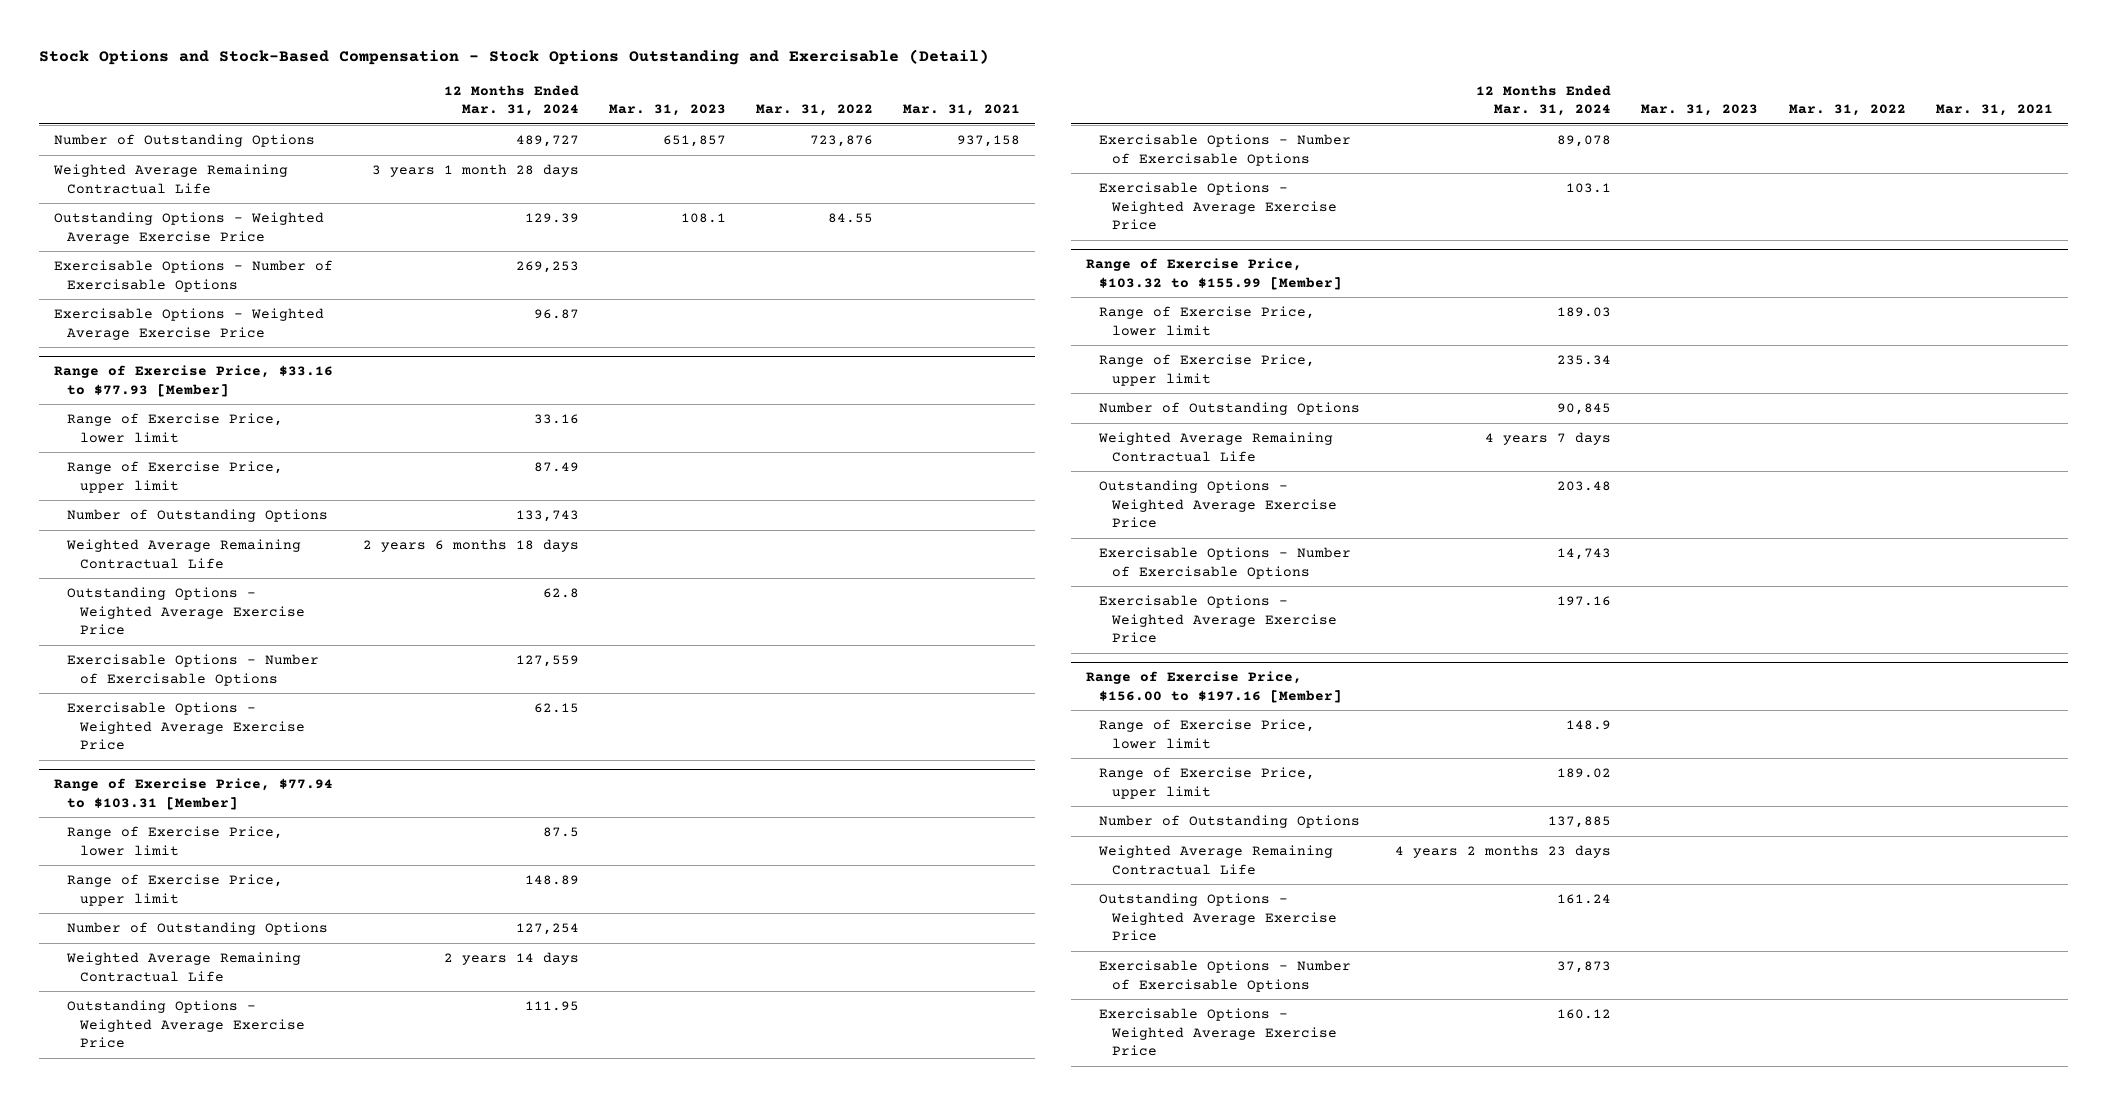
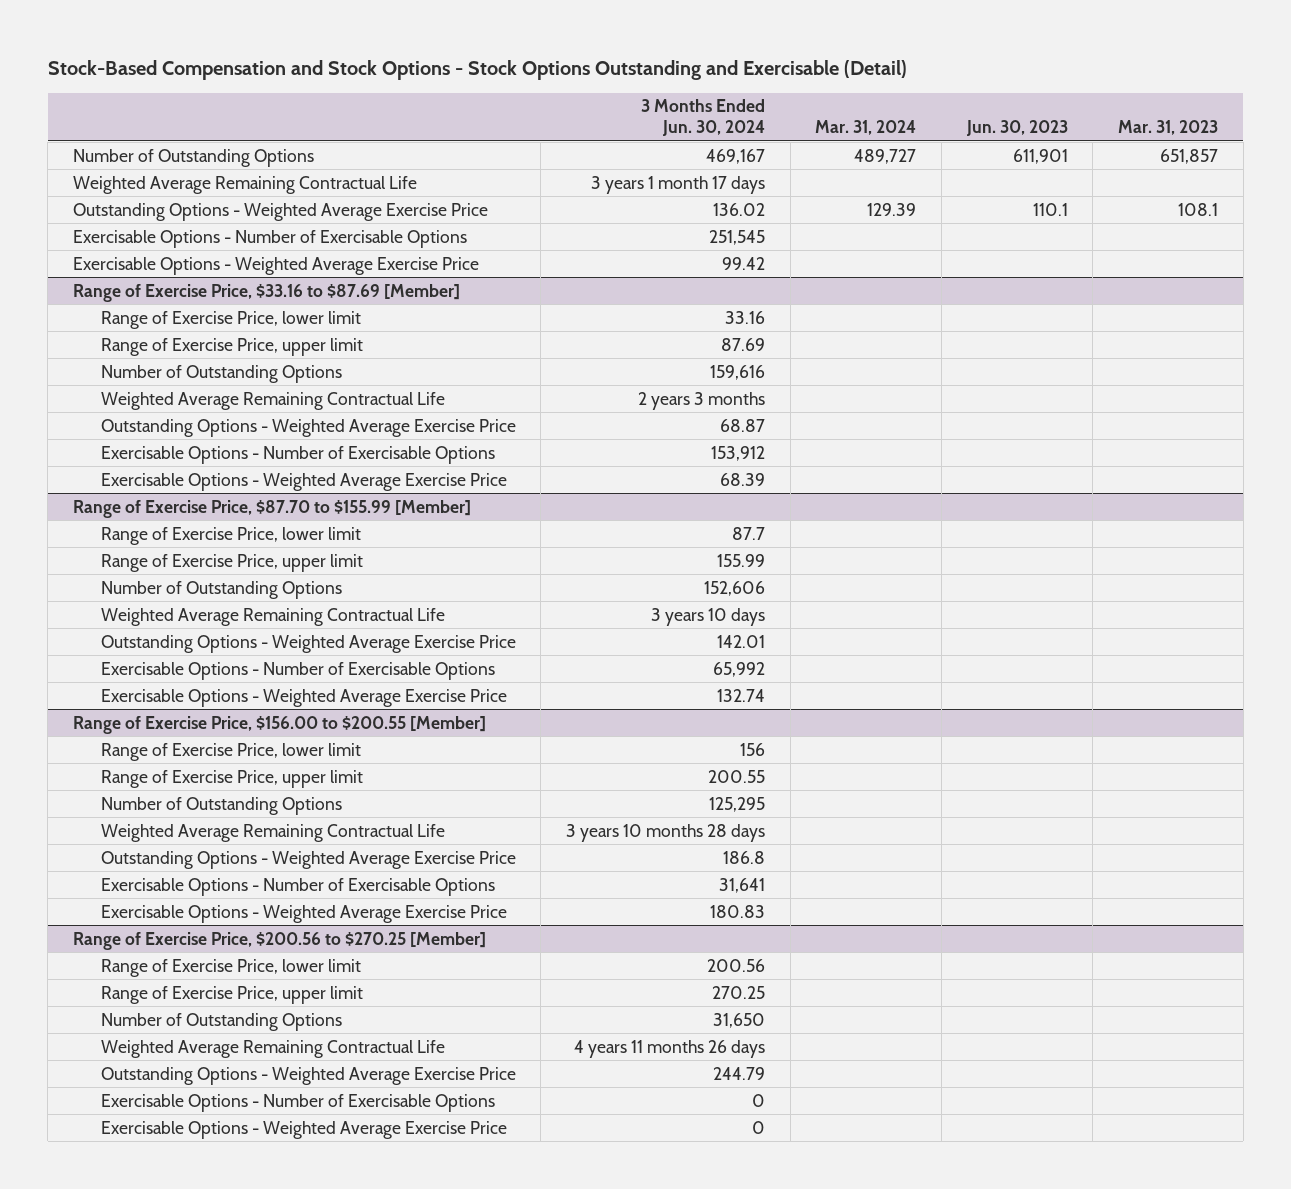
- Stock Options and Stock-Based Compensation - Stock Options Outstanding and Exercisable (Detail)
+ Stock-Based Compensation and Stock Options - Stock Options Outstanding and Exercisable (Detail)
- | 12 Months Ended Mar. 31, 2024 | Mar. 31, 2023 | Mar. 31, 2022 | Mar. 31, 2021
+ | 3 Months Ended Jun. 30, 2024 | Mar. 31, 2024 | Jun. 30, 2023 | Mar. 31, 2023
- Range of Exercise Price, $33.16 to $77.93 [Member]
+ Range of Exercise Price, $33.16 to $87.69 [Member]
- Range of Exercise Price, $77.94 to $103.31 [Member]
+ Range of Exercise Price, $87.70 to $155.99 [Member]
- Range of Exercise Price, $103.32 to $155.99 [Member]
+ Range of Exercise Price, $156.00 to $200.55 [Member]
- Range of Exercise Price, $156.00 to $197.16 [Member]
+ Range of Exercise Price, $200.56 to $270.25 [Member]

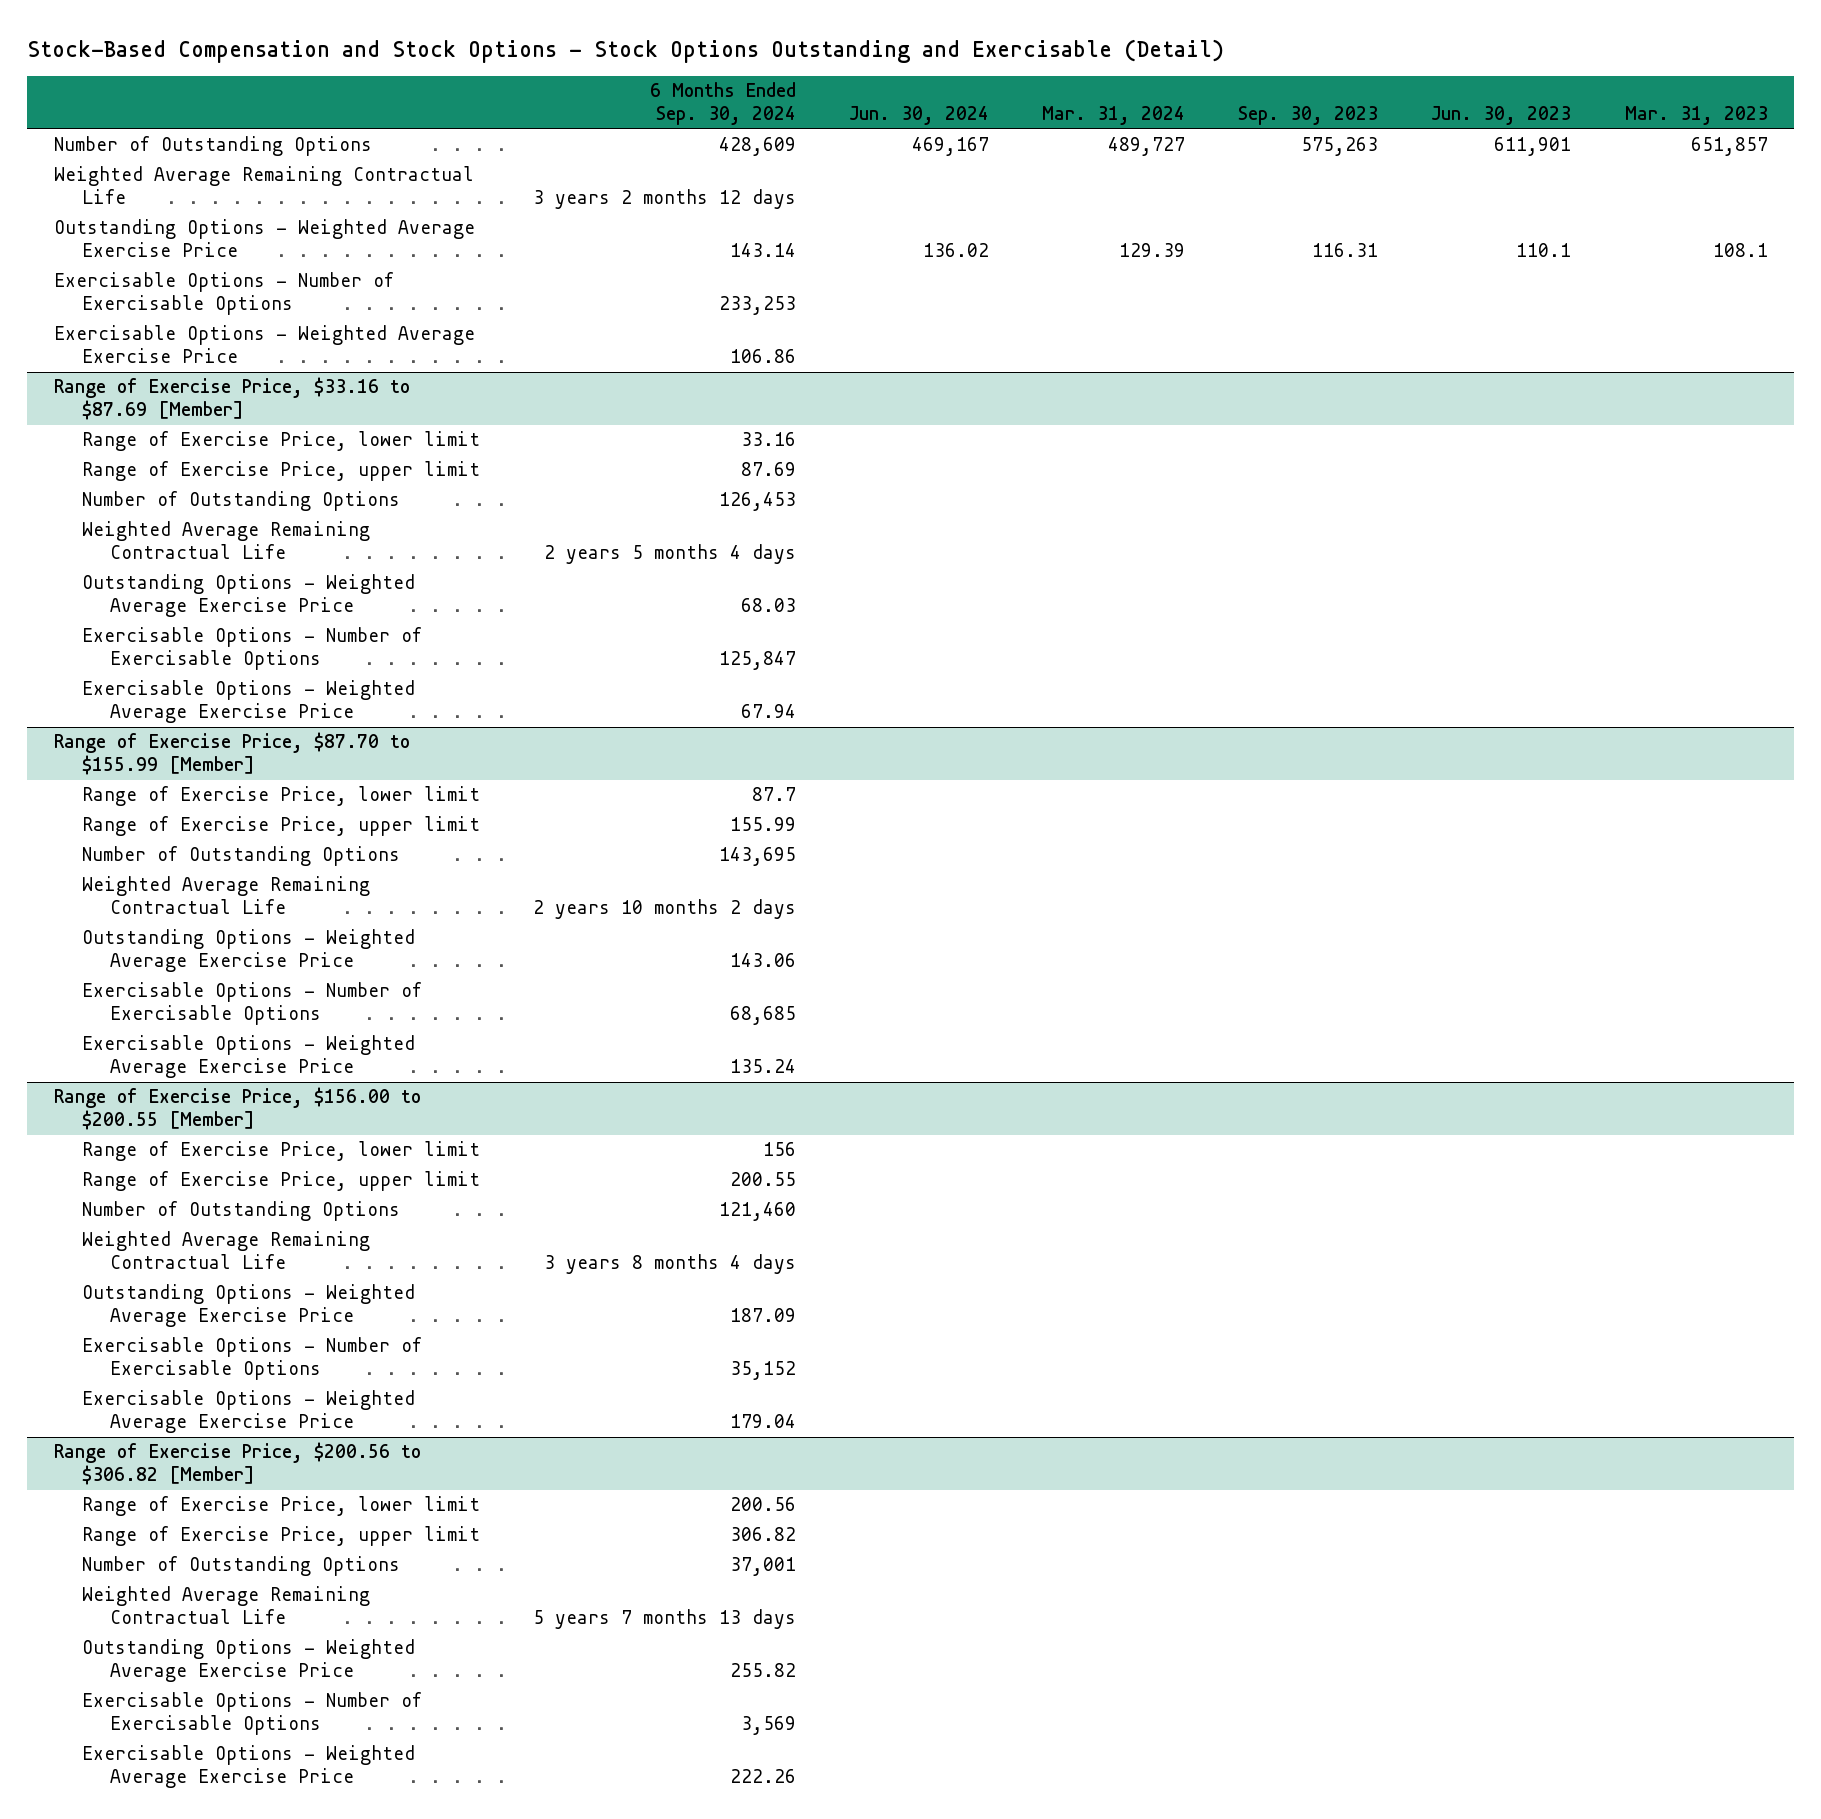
- | 3 Months Ended Jun. 30, 2024 | Mar. 31, 2024 | Jun. 30, 2023 | Mar. 31, 2023
+ | 6 Months Ended Sep. 30, 2024 | Jun. 30, 2024 | Mar. 31, 2024 | Sep. 30, 2023 | Jun. 30, 2023 | Mar. 31, 2023
- Range of Exercise Price, $200.56 to $270.25 [Member]
+ Range of Exercise Price, $200.56 to $306.82 [Member]

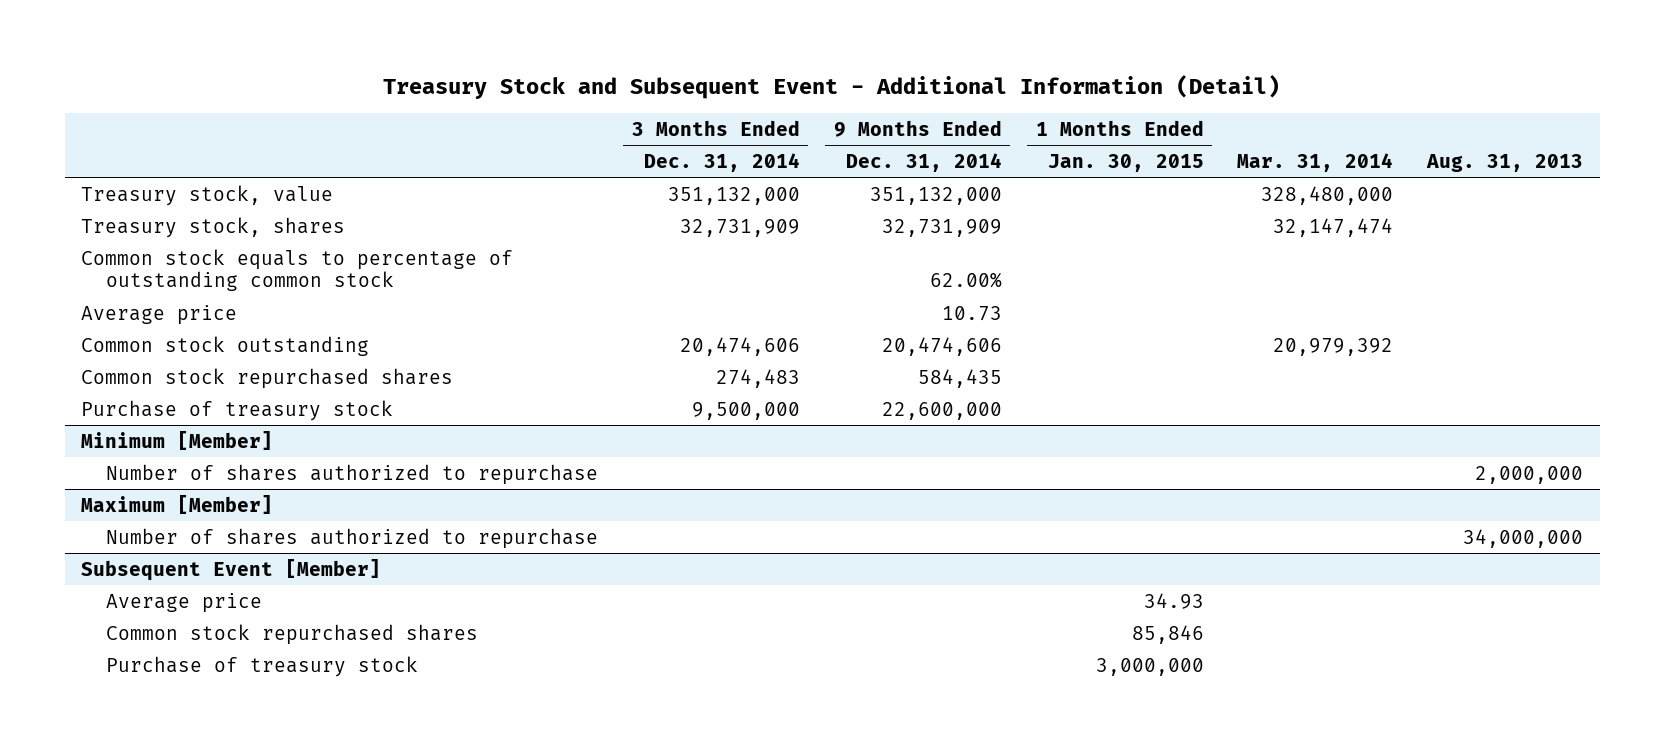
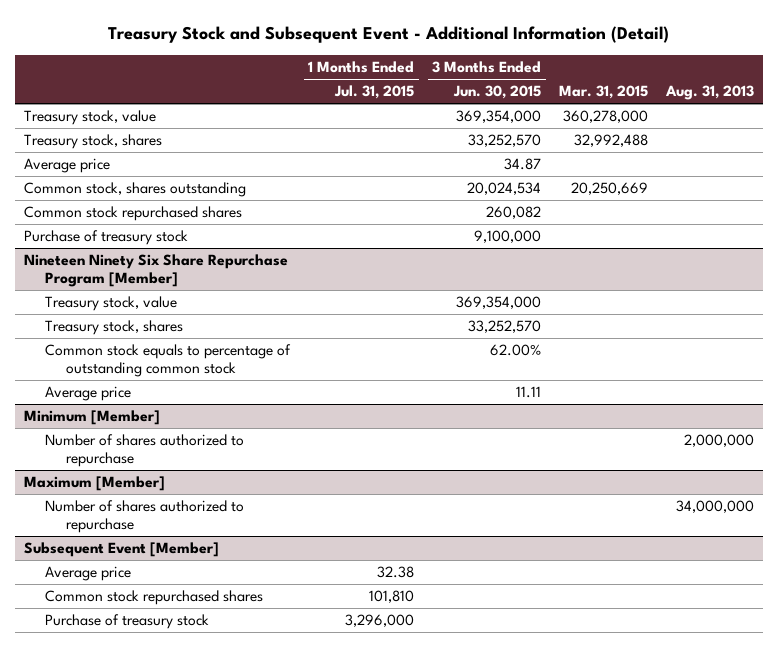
- | 3 Months Ended Dec. 31, 2014 | 9 Months Ended Dec. 31, 2014 | 1 Months Ended Jan. 30, 2015 | Mar. 31, 2014 | Aug. 31, 2013
+ | 1 Months Ended Jul. 31, 2015 | 3 Months Ended Jun. 30, 2015 | Mar. 31, 2015 | Aug. 31, 2013
- Common stock equals to percentage of outstanding common stock | | 62.00% | | |
- Common stock outstanding | 20,474,606 | 20,474,606 | | 20,979,392 |
+ Common stock, shares outstanding | | 20,024,534 | 20,250,669 |
+ Nineteen Ninety Six Share Repurchase Program [Member]
+ Treasury stock, value | | 369,354,000 | |
+ Treasury stock, shares | | 33,252,570 | |
+ Common stock equals to percentage of outstanding common stock | | 62.00% | |
+ Average price | | 11.11 | |

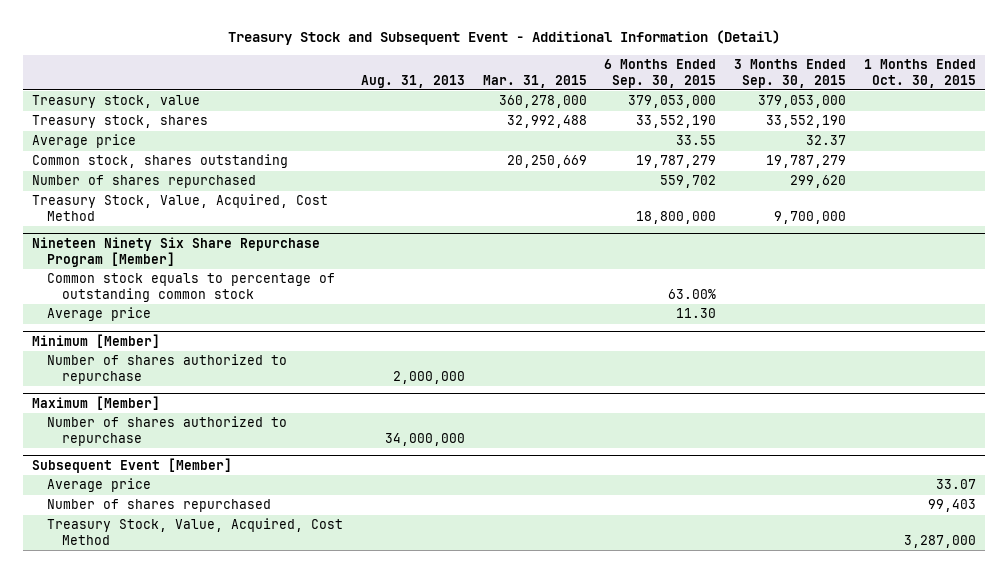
- | 1 Months Ended Jul. 31, 2015 | 3 Months Ended Jun. 30, 2015 | Mar. 31, 2015 | Aug. 31, 2013
+ | Aug. 31, 2013 | Mar. 31, 2015 | 6 Months Ended Sep. 30, 2015 | 3 Months Ended Sep. 30, 2015 | 1 Months Ended Oct. 30, 2015
- Common stock repurchased shares | | 260,082 | |
- Purchase of treasury stock | | 9,100,000 | |
+ Number of shares repurchased | | | 559,702 | 299,620 |
+ Treasury Stock, Value, Acquired, Cost Method | | | 18,800,000 | 9,700,000 |
@ Nineteen Ninety Six Share Repurchase Program [Member]
- Treasury stock, value | | 369,354,000 | |
- Treasury stock, shares | | 33,252,570 | |
@ Subsequent Event [Member]
- Common stock repurchased shares | 101,810 | | |
- Purchase of treasury stock | 3,296,000 | | |
+ Number of shares repurchased | | | | | 99,403
+ Treasury Stock, Value, Acquired, Cost Method | | | | | 3,287,000

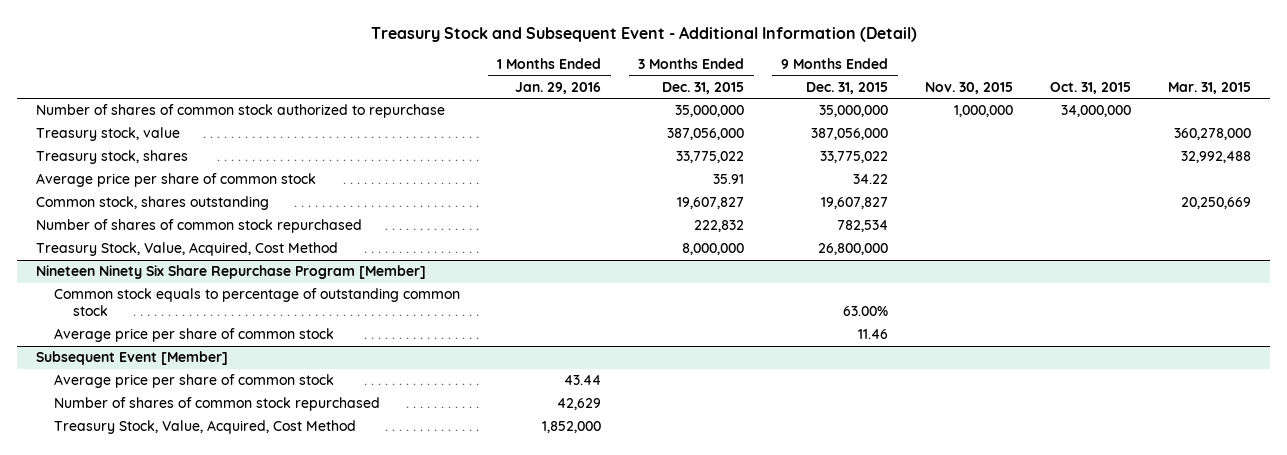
- | Aug. 31, 2013 | Mar. 31, 2015 | 6 Months Ended Sep. 30, 2015 | 3 Months Ended Sep. 30, 2015 | 1 Months Ended Oct. 30, 2015
+ | 1 Months Ended Jan. 29, 2016 | 3 Months Ended Dec. 31, 2015 | 9 Months Ended Dec. 31, 2015 | Nov. 30, 2015 | Oct. 31, 2015 | Mar. 31, 2015
+ Number of shares of common stock authorized to repurchase | | 35,000,000 | 35,000,000 | 1,000,000 | 34,000,000 |
- Average price | | | 33.55 | 32.37 |
+ Average price per share of common stock | | 35.91 | 34.22 | | |
- Number of shares repurchased | | | 559,702 | 299,620 |
+ Number of shares of common stock repurchased | | 222,832 | 782,534 | | |
@ Nineteen Ninety Six Share Repurchase Program [Member]
- Average price | | | 11.30 | |
- Minimum [Member]
- Number of shares authorized to repurchase | 2,000,000 | | | |
- Maximum [Member]
- Number of shares authorized to repurchase | 34,000,000 | | | |
@ Nineteen Ninety Six Share Repurchase Program [Member]
+ Average price per share of common stock | | | 11.46 | | |
@ Subsequent Event [Member]
- Average price | | | | | 33.07
- Number of shares repurchased | | | | | 99,403
+ Average price per share of common stock | 43.44 | | | | |
+ Number of shares of common stock repurchased | 42,629 | | | | |

